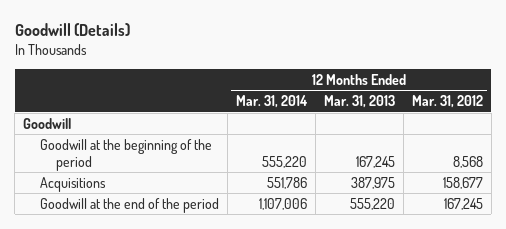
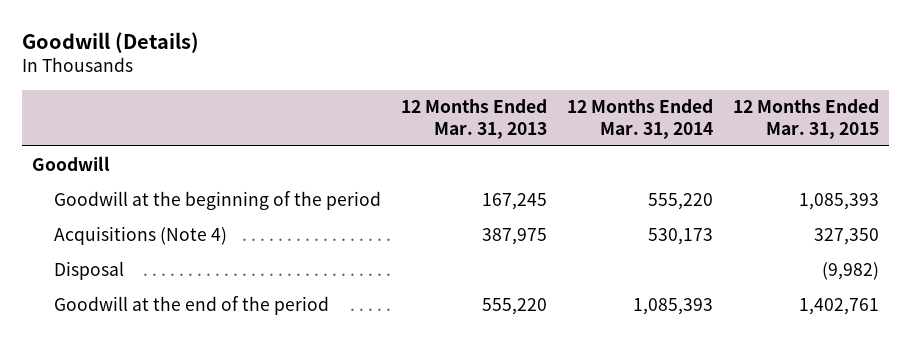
- | 12 Months Ended Mar. 31, 2014 | 12 Months Ended Mar. 31, 2013 | 12 Months Ended Mar. 31, 2012
+ | 12 Months Ended Mar. 31, 2013 | 12 Months Ended Mar. 31, 2014 | 12 Months Ended Mar. 31, 2015
- Acquisitions | 551,786 | 387,975 | 158,677
- Goodwill at the end of the period | 1,107,006 | 555,220 | 167,245
+ Acquisitions (Note 4) | 387,975 | 530,173 | 327,350
+ Disposal | | | (9,982)
+ Goodwill at the end of the period | 555,220 | 1,085,393 | 1,402,761

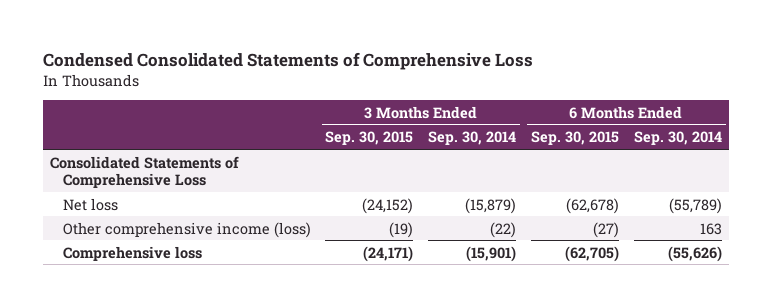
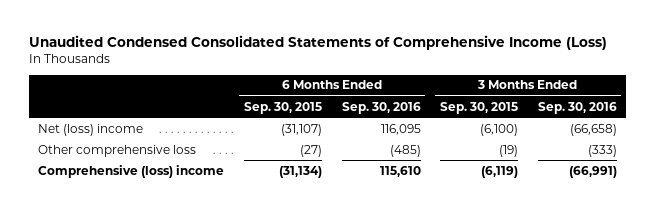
- Condensed Consolidated Statements of Comprehensive Loss
+ Unaudited Condensed Consolidated Statements of Comprehensive Income (Loss)
- | 3 Months Ended Sep. 30, 2015 | 3 Months Ended Sep. 30, 2014 | 6 Months Ended Sep. 30, 2015 | 6 Months Ended Sep. 30, 2014
+ | 6 Months Ended Sep. 30, 2015 | 6 Months Ended Sep. 30, 2016 | 3 Months Ended Sep. 30, 2015 | 3 Months Ended Sep. 30, 2016
- Consolidated Statements of Comprehensive Loss
- Net loss | (24,152) | (15,879) | (62,678) | (55,789)
- Other comprehensive income (loss) | (19) | (22) | (27) | 163
- Comprehensive loss | (24,171) | (15,901) | (62,705) | (55,626)
+ Net (loss) income | (31,107) | 116,095 | (6,100) | (66,658)
+ Other comprehensive loss | (27) | (485) | (19) | (333)
+ Comprehensive (loss) income | (31,134) | 115,610 | (6,119) | (66,991)

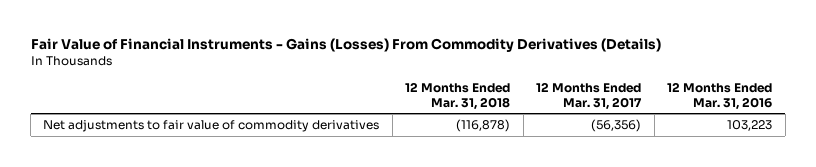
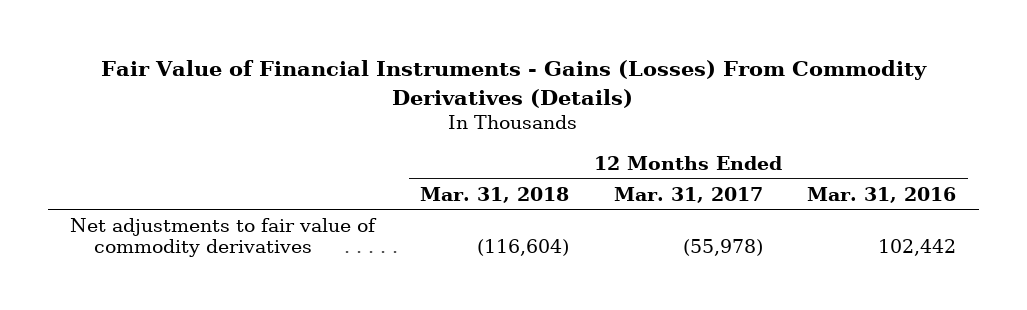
- Net adjustments to fair value of commodity derivatives | (116,878) | (56,356) | 103,223
+ Net adjustments to fair value of commodity derivatives | (116,604) | (55,978) | 102,442

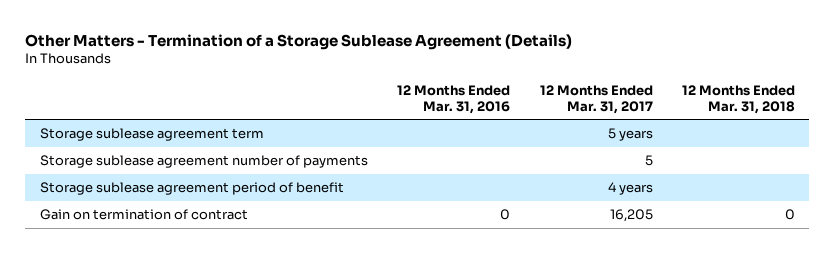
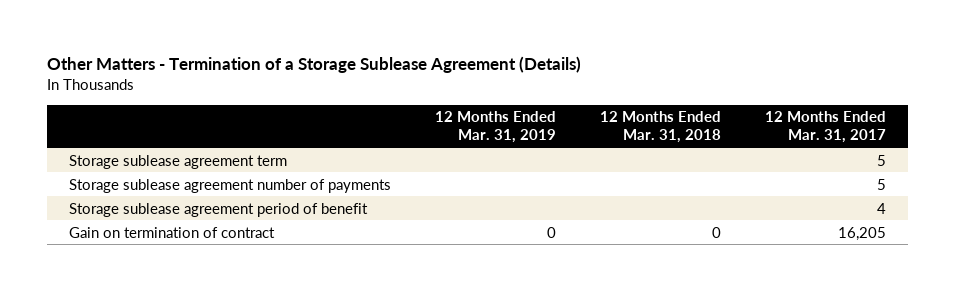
- | 12 Months Ended Mar. 31, 2016 | 12 Months Ended Mar. 31, 2017 | 12 Months Ended Mar. 31, 2018
+ | 12 Months Ended Mar. 31, 2019 | 12 Months Ended Mar. 31, 2018 | 12 Months Ended Mar. 31, 2017
- Storage sublease agreement term | | 5 years |
+ Storage sublease agreement term | | | 5
- Storage sublease agreement period of benefit | | 4 years |
+ Storage sublease agreement period of benefit | | | 4

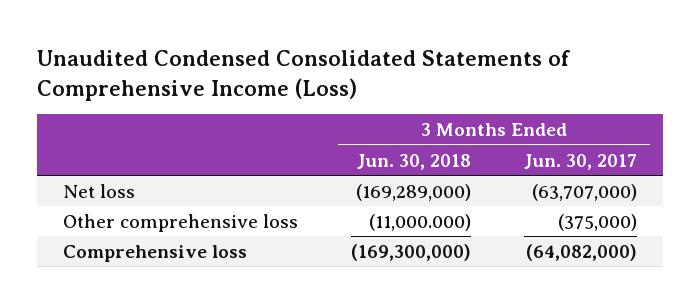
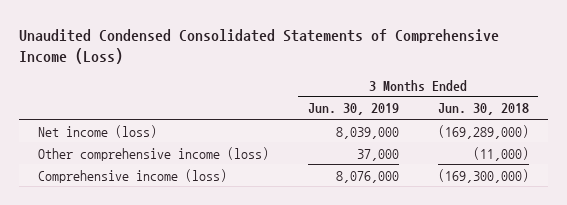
- | 3 Months Ended Jun. 30, 2018 | 3 Months Ended Jun. 30, 2017
+ | 3 Months Ended Jun. 30, 2019 | 3 Months Ended Jun. 30, 2018
- Net loss | (169,289,000) | (63,707,000)
- Other comprehensive loss | (11,000.000) | (375,000)
- Comprehensive loss | (169,300,000) | (64,082,000)
+ Net income (loss) | 8,039,000 | (169,289,000)
+ Other comprehensive income (loss) | 37,000 | (11,000)
+ Comprehensive income (loss) | 8,076,000 | (169,300,000)

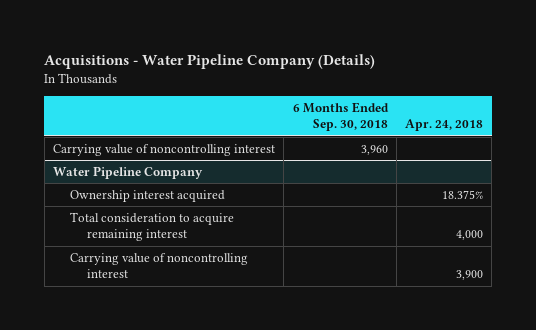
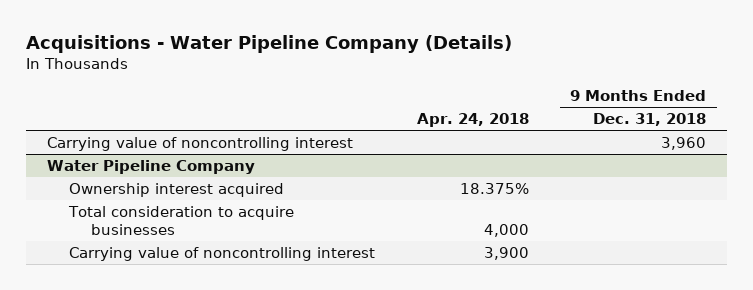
- | 6 Months Ended Sep. 30, 2018 | Apr. 24, 2018
+ | Apr. 24, 2018 | 9 Months Ended Dec. 31, 2018
@ Water Pipeline Company
- Total consideration to acquire remaining interest | | 4,000
+ Total consideration to acquire businesses | 4,000 |

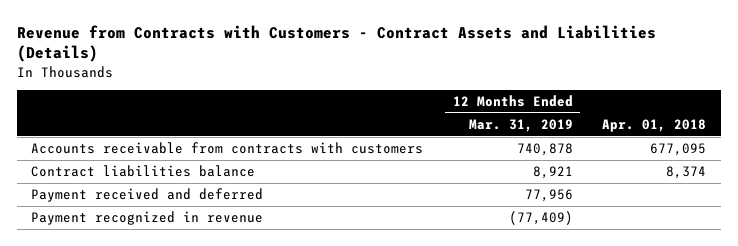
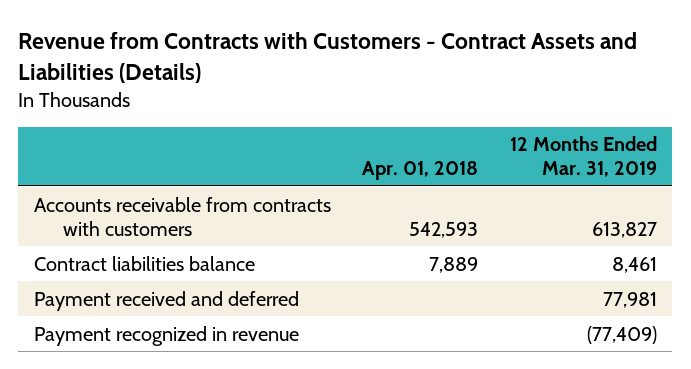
- | 12 Months Ended Mar. 31, 2019 | Apr. 01, 2018
+ | Apr. 01, 2018 | 12 Months Ended Mar. 31, 2019
- Accounts receivable from contracts with customers | 740,878 | 677,095
- Contract liabilities balance | 8,921 | 8,374
- Payment received and deferred | 77,956 |
+ Accounts receivable from contracts with customers | 542,593 | 613,827
+ Contract liabilities balance | 7,889 | 8,461
+ Payment received and deferred | | 77,981

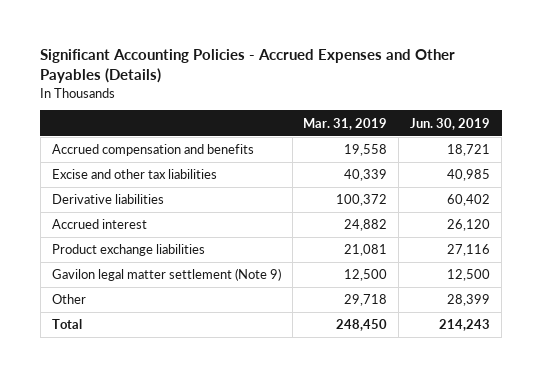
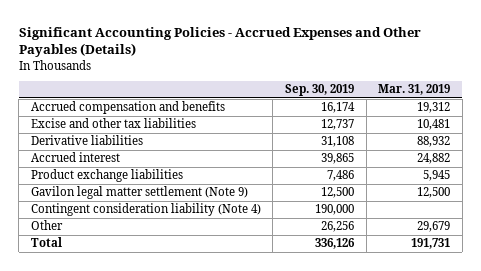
- | Mar. 31, 2019 | Jun. 30, 2019
+ | Sep. 30, 2019 | Mar. 31, 2019
- Accrued compensation and benefits | 19,558 | 18,721
- Excise and other tax liabilities | 40,339 | 40,985
- Derivative liabilities | 100,372 | 60,402
+ Accrued compensation and benefits | 16,174 | 19,312
+ Excise and other tax liabilities | 12,737 | 10,481
+ Derivative liabilities | 31,108 | 88,932
- Product exchange liabilities | 21,081 | 27,116
+ Product exchange liabilities | 7,486 | 5,945
- Other | 29,718 | 28,399
- Total | 248,450 | 214,243
+ Contingent consideration liability (Note 4) | 190,000 |
+ Other | 26,256 | 29,679
+ Total | 336,126 | 191,731

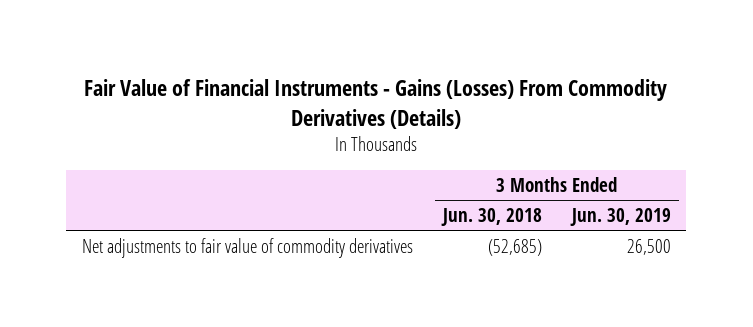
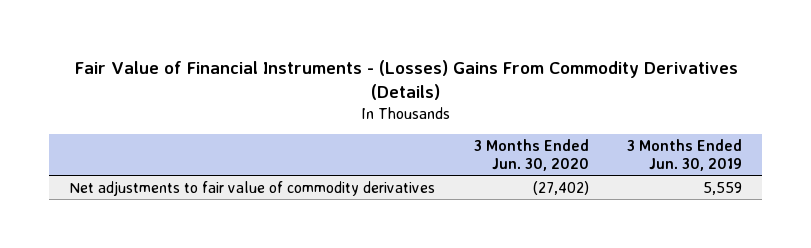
- Fair Value of Financial Instruments - Gains (Losses) From Commodity Derivatives (Details)
+ Fair Value of Financial Instruments - (Losses) Gains From Commodity Derivatives (Details)
- | 3 Months Ended Jun. 30, 2018 | 3 Months Ended Jun. 30, 2019
+ | 3 Months Ended Jun. 30, 2020 | 3 Months Ended Jun. 30, 2019
- Net adjustments to fair value of commodity derivatives | (52,685) | 26,500
+ Net adjustments to fair value of commodity derivatives | (27,402) | 5,559

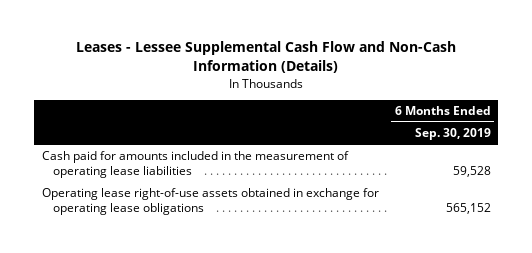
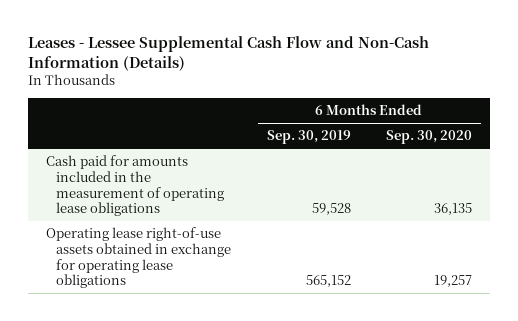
- | 6 Months Ended Sep. 30, 2019
+ | 6 Months Ended Sep. 30, 2019 | 6 Months Ended Sep. 30, 2020
- Cash paid for amounts included in the measurement of operating lease liabilities | 59,528
+ Cash paid for amounts included in the measurement of operating lease obligations | 59,528 | 36,135

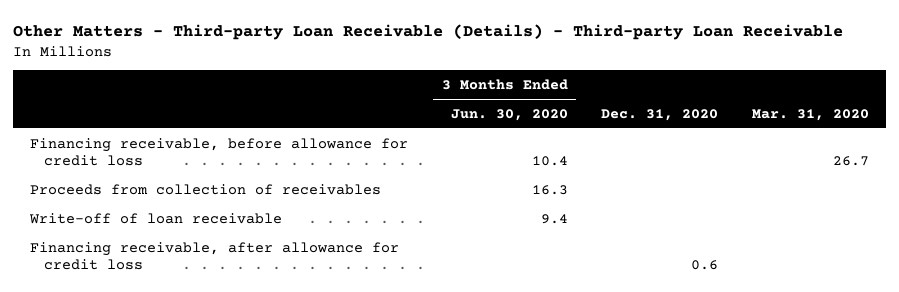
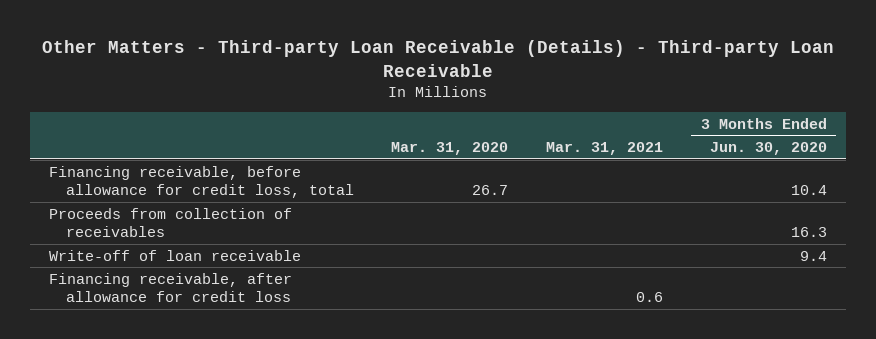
- | 3 Months Ended Jun. 30, 2020 | Dec. 31, 2020 | Mar. 31, 2020
+ | Mar. 31, 2020 | Mar. 31, 2021 | 3 Months Ended Jun. 30, 2020
- Financing receivable, before allowance for credit loss | 10.4 | | 26.7
+ Financing receivable, before allowance for credit loss, total | 26.7 | | 10.4

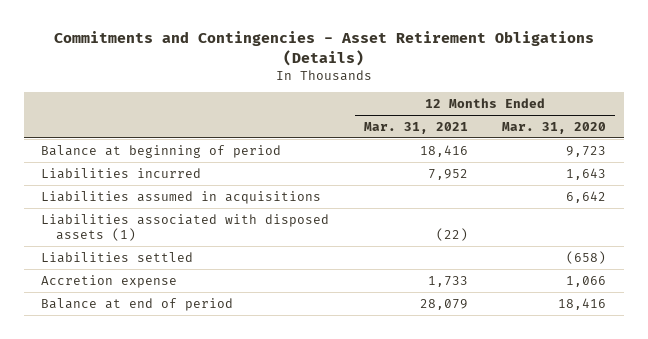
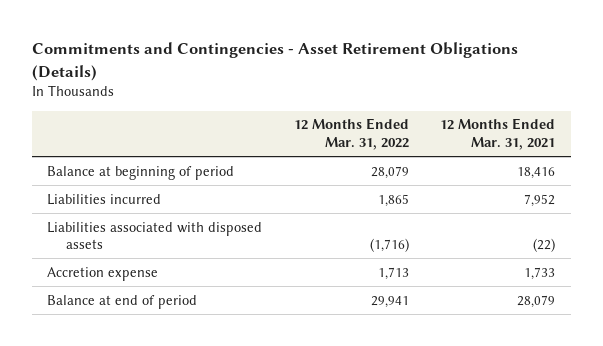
- | 12 Months Ended Mar. 31, 2021 | 12 Months Ended Mar. 31, 2020
+ | 12 Months Ended Mar. 31, 2022 | 12 Months Ended Mar. 31, 2021
- Liabilities assumed in acquisitions | | 6,642
- Liabilities associated with disposed assets (1) | (22) |
- Liabilities settled | | (658)
+ Liabilities associated with disposed assets | (1,716) | (22)

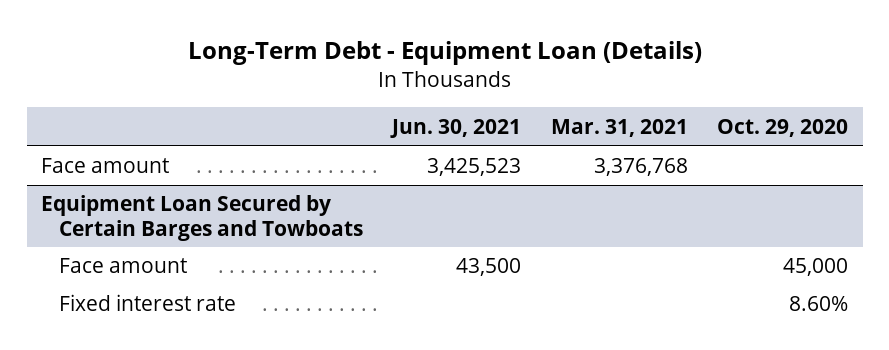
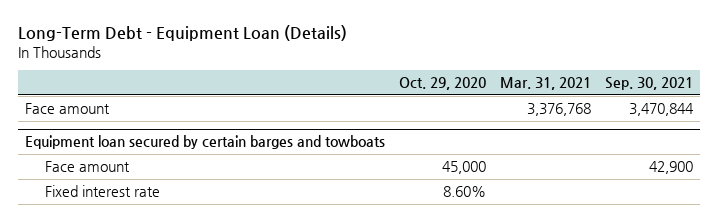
- | Jun. 30, 2021 | Mar. 31, 2021 | Oct. 29, 2020
+ | Oct. 29, 2020 | Mar. 31, 2021 | Sep. 30, 2021
- Equipment Loan Secured by Certain Barges and Towboats
+ Equipment loan secured by certain barges and towboats

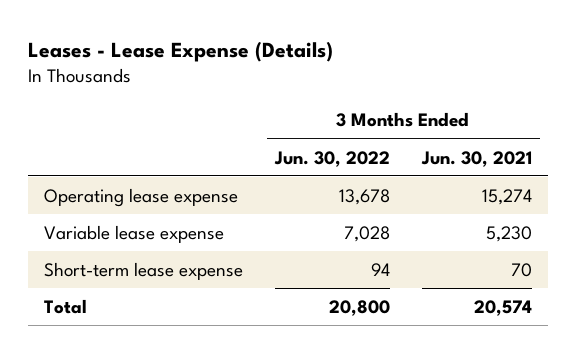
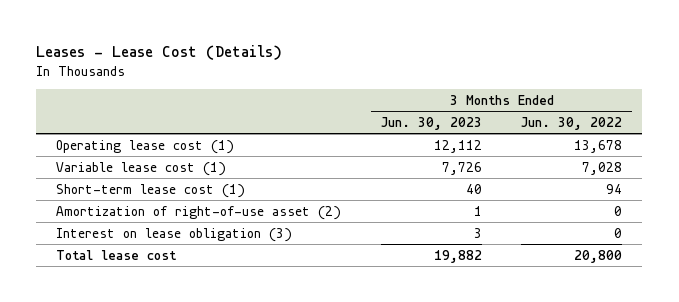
- Leases - Lease Expense (Details)
+ Leases - Lease Cost (Details)
- | 3 Months Ended Jun. 30, 2022 | 3 Months Ended Jun. 30, 2021
+ | 3 Months Ended Jun. 30, 2023 | 3 Months Ended Jun. 30, 2022
- Operating lease expense | 13,678 | 15,274
- Variable lease expense | 7,028 | 5,230
- Short-term lease expense | 94 | 70
- Total | 20,800 | 20,574
+ Operating lease cost (1) | 12,112 | 13,678
+ Variable lease cost (1) | 7,726 | 7,028
+ Short-term lease cost (1) | 40 | 94
+ Amortization of right-of-use asset (2) | 1 | 0
+ Interest on lease obligation (3) | 3 | 0
+ Total lease cost | 19,882 | 20,800

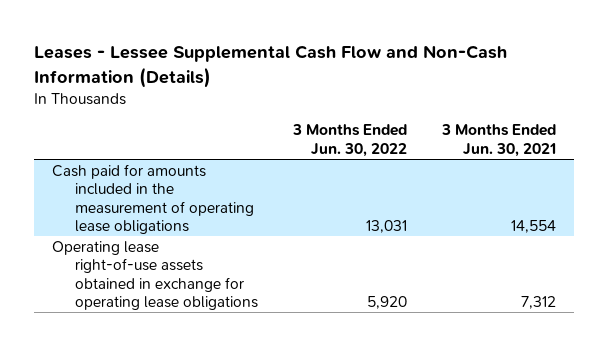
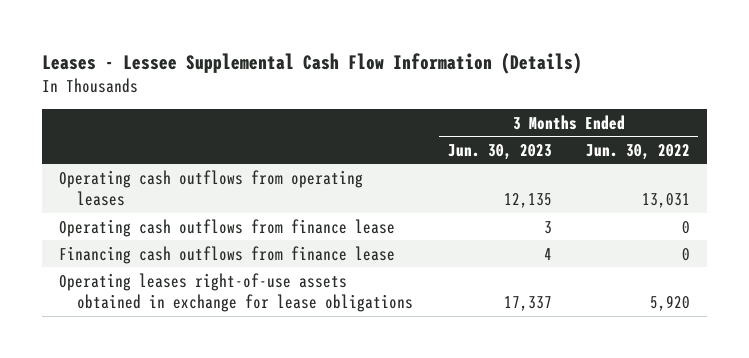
- Leases - Lessee Supplemental Cash Flow and Non-Cash Information (Details)
+ Leases - Lessee Supplemental Cash Flow Information (Details)
- | 3 Months Ended Jun. 30, 2022 | 3 Months Ended Jun. 30, 2021
+ | 3 Months Ended Jun. 30, 2023 | 3 Months Ended Jun. 30, 2022
- Cash paid for amounts included in the measurement of operating lease obligations | 13,031 | 14,554
- Operating lease right-of-use assets obtained in exchange for operating lease obligations | 5,920 | 7,312
+ Operating cash outflows from operating leases | 12,135 | 13,031
+ Operating cash outflows from finance lease | 3 | 0
+ Financing cash outflows from finance lease | 4 | 0
+ Operating leases right-of-use assets obtained in exchange for lease obligations | 17,337 | 5,920

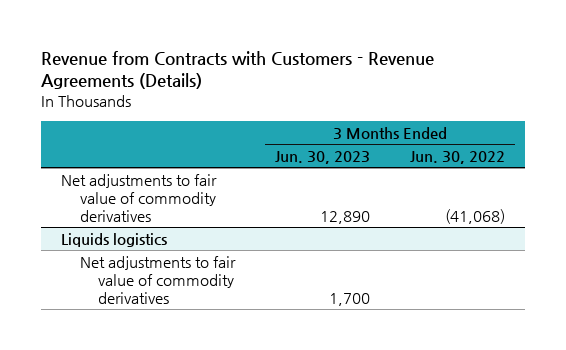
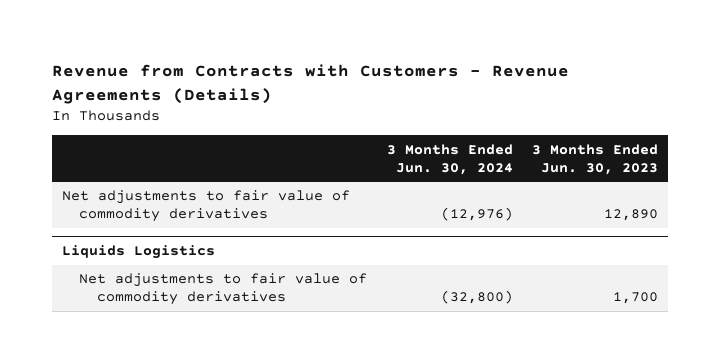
- | 3 Months Ended Jun. 30, 2023 | 3 Months Ended Jun. 30, 2022
+ | 3 Months Ended Jun. 30, 2024 | 3 Months Ended Jun. 30, 2023
- Liquids logistics
+ Liquids Logistics

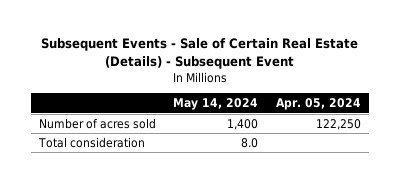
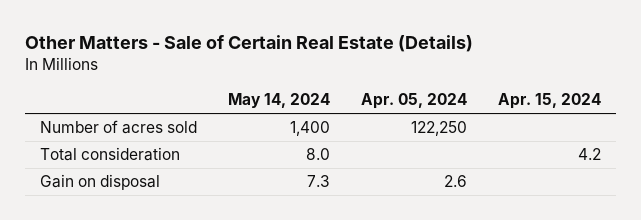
- Subsequent Events - Sale of Certain Real Estate (Details) - Subsequent Event
+ Other Matters - Sale of Certain Real Estate (Details)
- | May 14, 2024 | Apr. 05, 2024
+ | May 14, 2024 | Apr. 05, 2024 | Apr. 15, 2024
+ Gain on disposal | 7.3 | 2.6 |

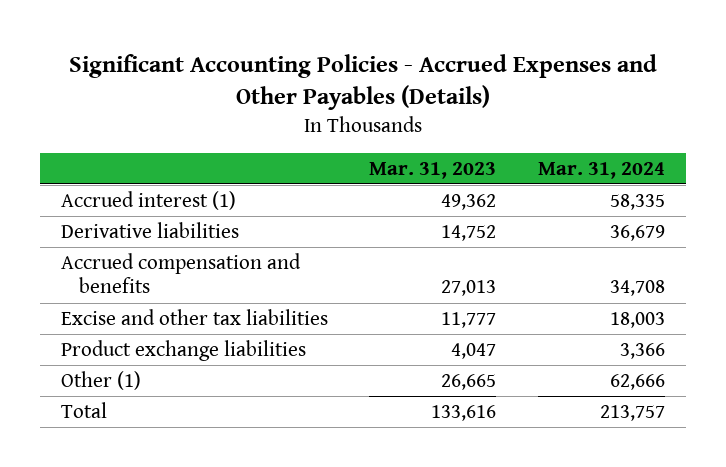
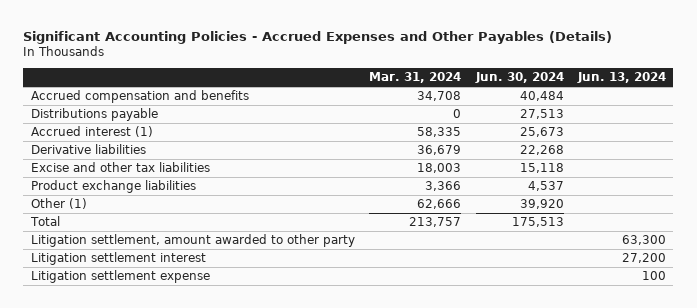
- | Mar. 31, 2023 | Mar. 31, 2024
+ | Mar. 31, 2024 | Jun. 30, 2024 | Jun. 13, 2024
moved up: Accrued compensation and benefits | 34,708 | 40,484 |
+ Distributions payable | 0 | 27,513 |
+ Litigation settlement, amount awarded to other party | | | 63,300
+ Litigation settlement interest | | | 27,200
+ Litigation settlement expense | | | 100

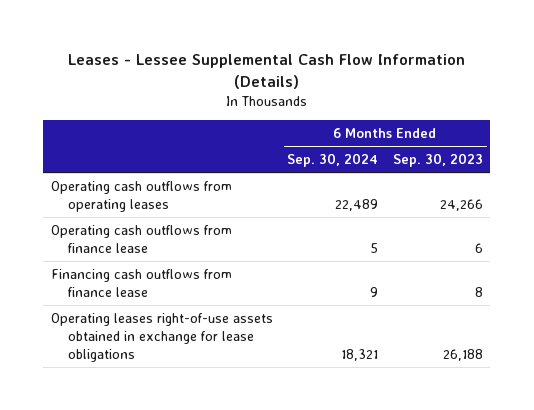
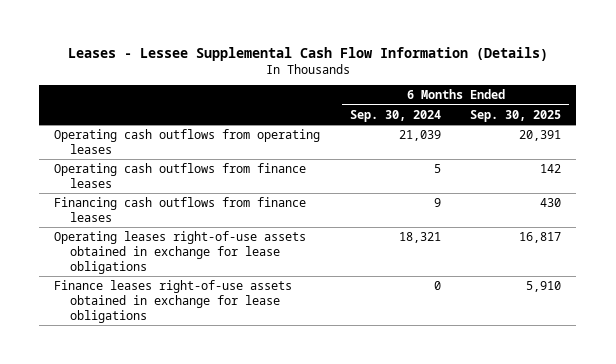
- | 6 Months Ended Sep. 30, 2024 | 6 Months Ended Sep. 30, 2023
+ | 6 Months Ended Sep. 30, 2024 | 6 Months Ended Sep. 30, 2025
- Operating cash outflows from operating leases | 22,489 | 24,266
- Operating cash outflows from finance lease | 5 | 6
- Financing cash outflows from finance lease | 9 | 8
+ Operating cash outflows from operating leases | 21,039 | 20,391
+ Operating cash outflows from finance leases | 5 | 142
+ Financing cash outflows from finance leases | 9 | 430
+ Finance leases right-of-use assets obtained in exchange for lease obligations | 0 | 5,910

